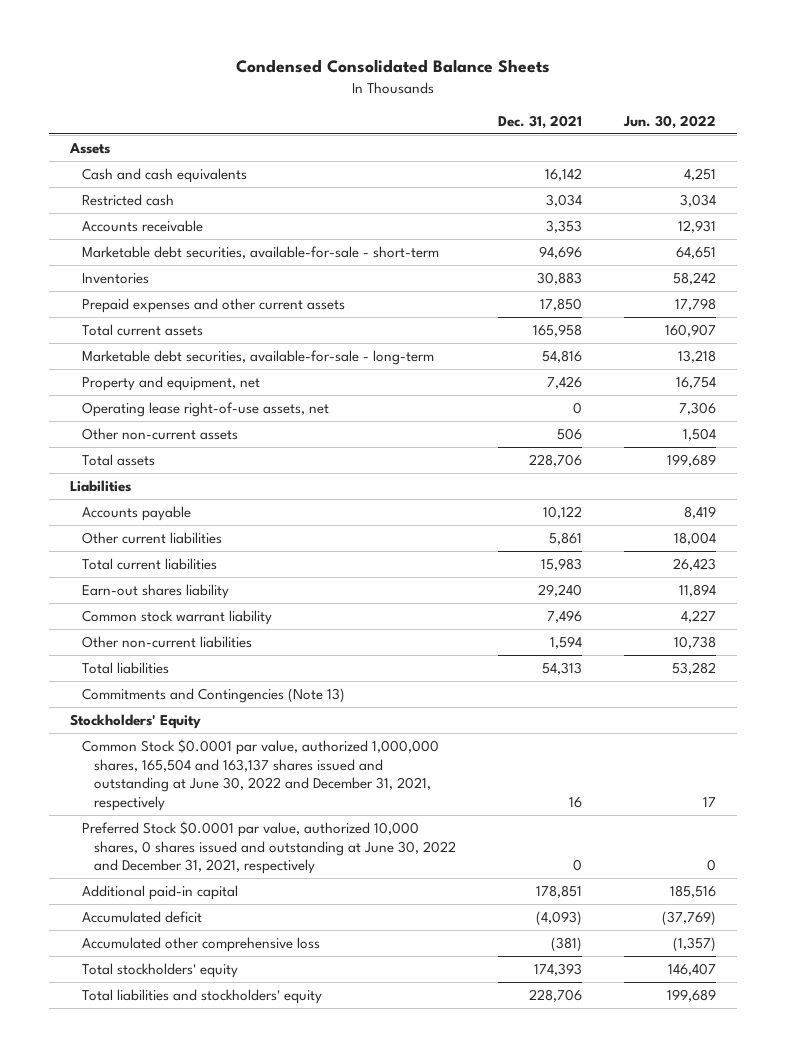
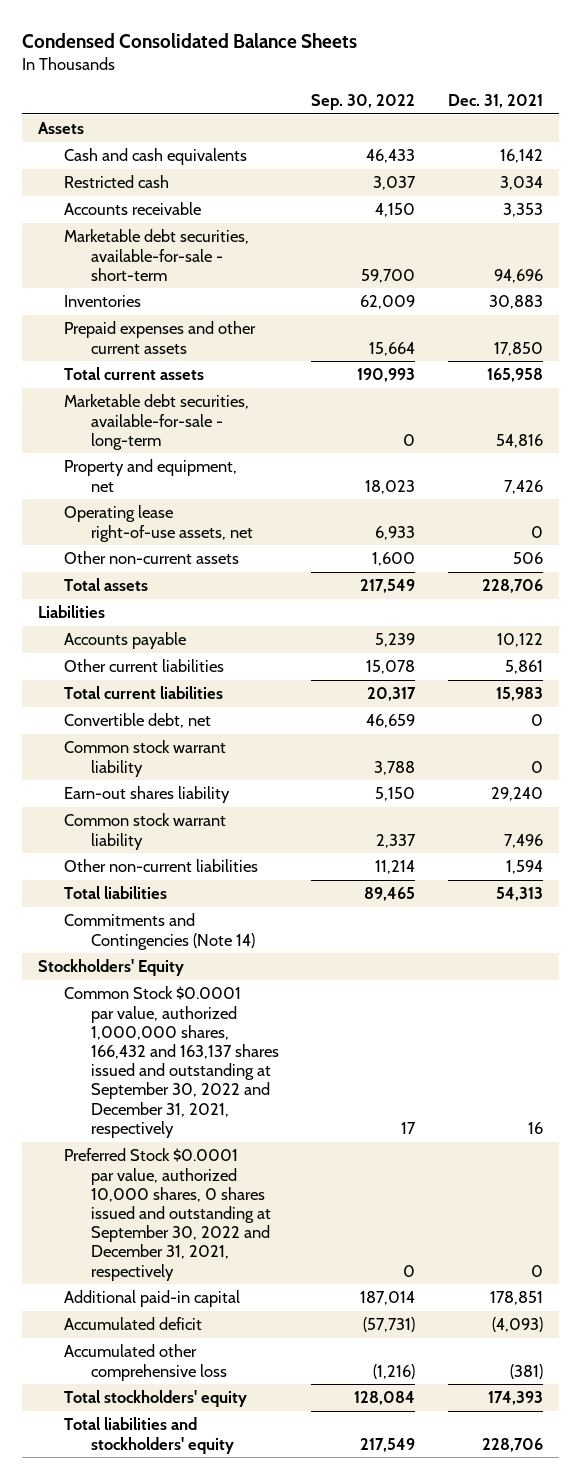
- | Dec. 31, 2021 | Jun. 30, 2022
+ | Sep. 30, 2022 | Dec. 31, 2021
+ Convertible debt, net | 46,659 | 0
+ Common stock warrant liability | 3,788 | 0
- Commitments and Contingencies (Note 13)
+ Commitments and Contingencies (Note 14)
- Common Stock $0.0001 par value, authorized 1,000,000 shares, 165,504 and 163,137 shares issued and outstanding at June 30, 2022 and December 31, 2021, respectively | 16 | 17
- Preferred Stock $0.0001 par value, authorized 10,000 shares, 0 shares issued and outstanding at June 30, 2022 and December 31, 2021, respectively | 0 | 0
+ Common Stock $0.0001 par value, authorized 1,000,000 shares, 166,432 and 163,137 shares issued and outstanding at September 30, 2022 and December 31, 2021, respectively | 17 | 16
+ Preferred Stock $0.0001 par value, authorized 10,000 shares, 0 shares issued and outstanding at September 30, 2022 and December 31, 2021, respectively | 0 | 0

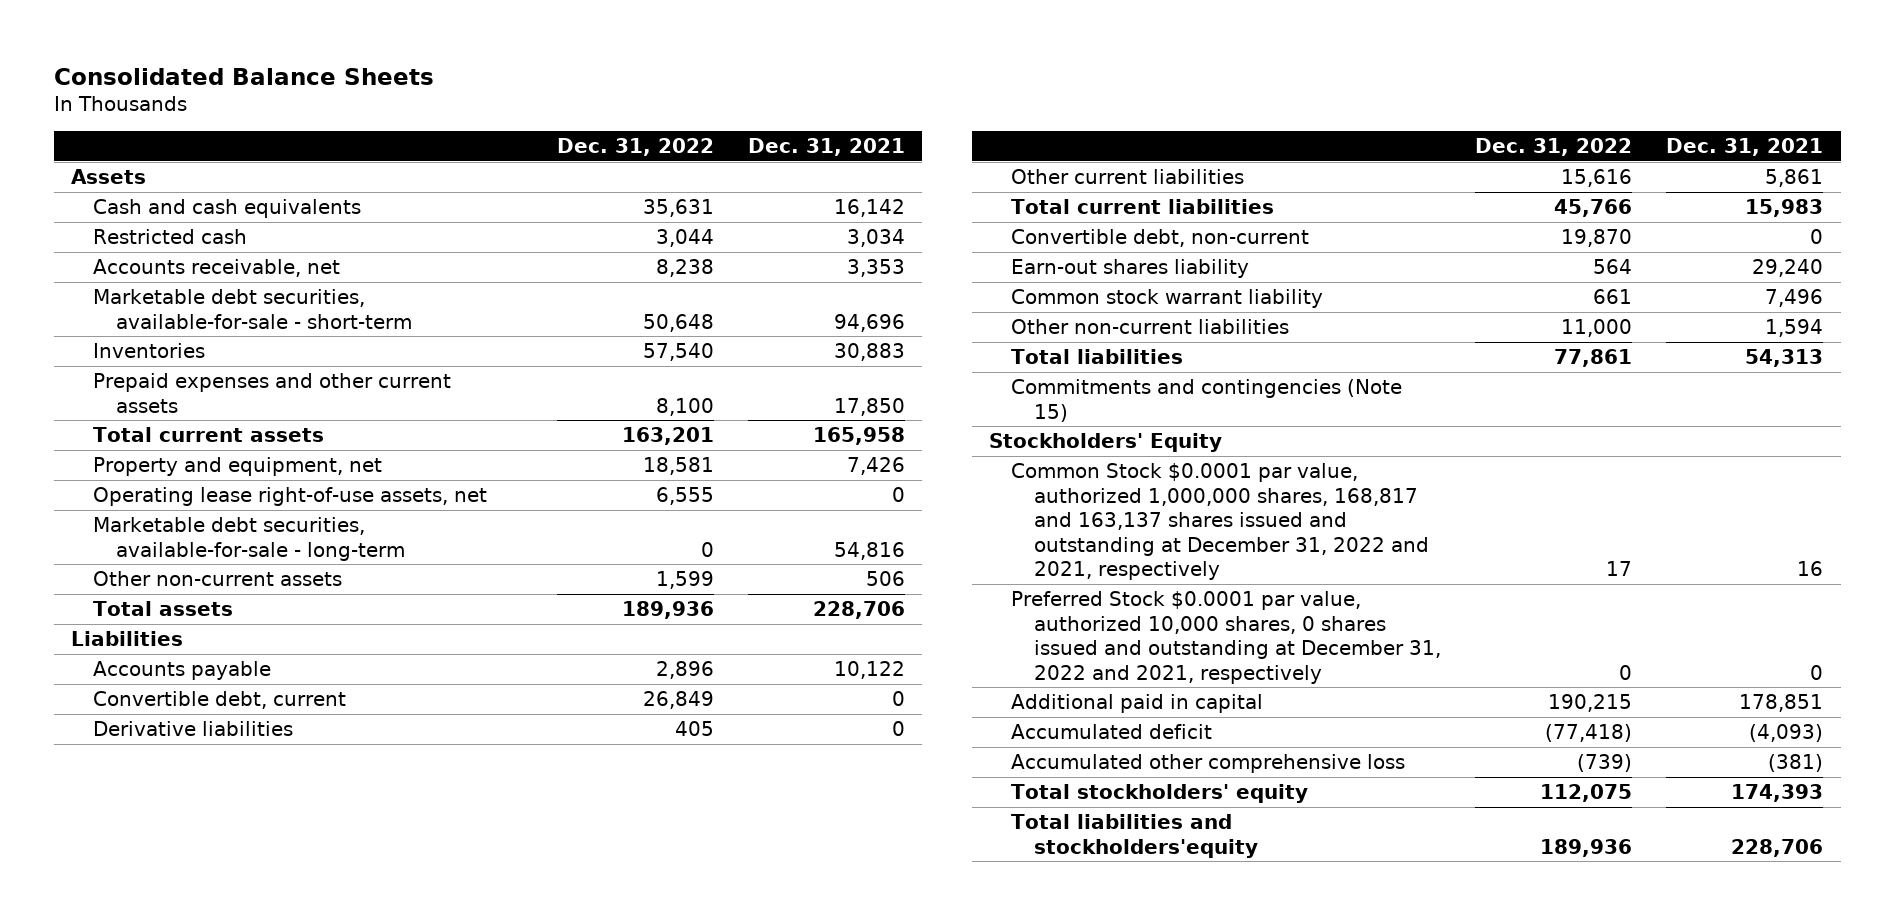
- Condensed Consolidated Balance Sheets
+ Consolidated Balance Sheets
- | Sep. 30, 2022 | Dec. 31, 2021
+ | Dec. 31, 2022 | Dec. 31, 2021
- Accounts receivable | 4,150 | 3,353
+ Accounts receivable, net | 8,238 | 3,353
moved down: Marketable debt securities, available-for-sale - long-term | 0 | 54,816
+ Convertible debt, current | 26,849 | 0
+ Derivative liabilities | 405 | 0
- Convertible debt, net | 46,659 | 0
- Common stock warrant liability | 3,788 | 0
+ Convertible debt, non-current | 19,870 | 0
- Commitments and Contingencies (Note 14)
+ Commitments and contingencies (Note 15)
- Common Stock $0.0001 par value, authorized 1,000,000 shares, 166,432 and 163,137 shares issued and outstanding at September 30, 2022 and December 31, 2021, respectively | 17 | 16
- Preferred Stock $0.0001 par value, authorized 10,000 shares, 0 shares issued and outstanding at September 30, 2022 and December 31, 2021, respectively | 0 | 0
- Additional paid-in capital | 187,014 | 178,851
+ Common Stock $0.0001 par value, authorized 1,000,000 shares, 168,817 and 163,137 shares issued and outstanding at December 31, 2022 and 2021, respectively | 17 | 16
+ Preferred Stock $0.0001 par value, authorized 10,000 shares, 0 shares issued and outstanding at December 31, 2022 and 2021, respectively | 0 | 0
+ Additional paid in capital | 190,215 | 178,851
- Total liabilities and stockholders' equity | 217,549 | 228,706
+ Total liabilities and stockholders'equity | 189,936 | 228,706

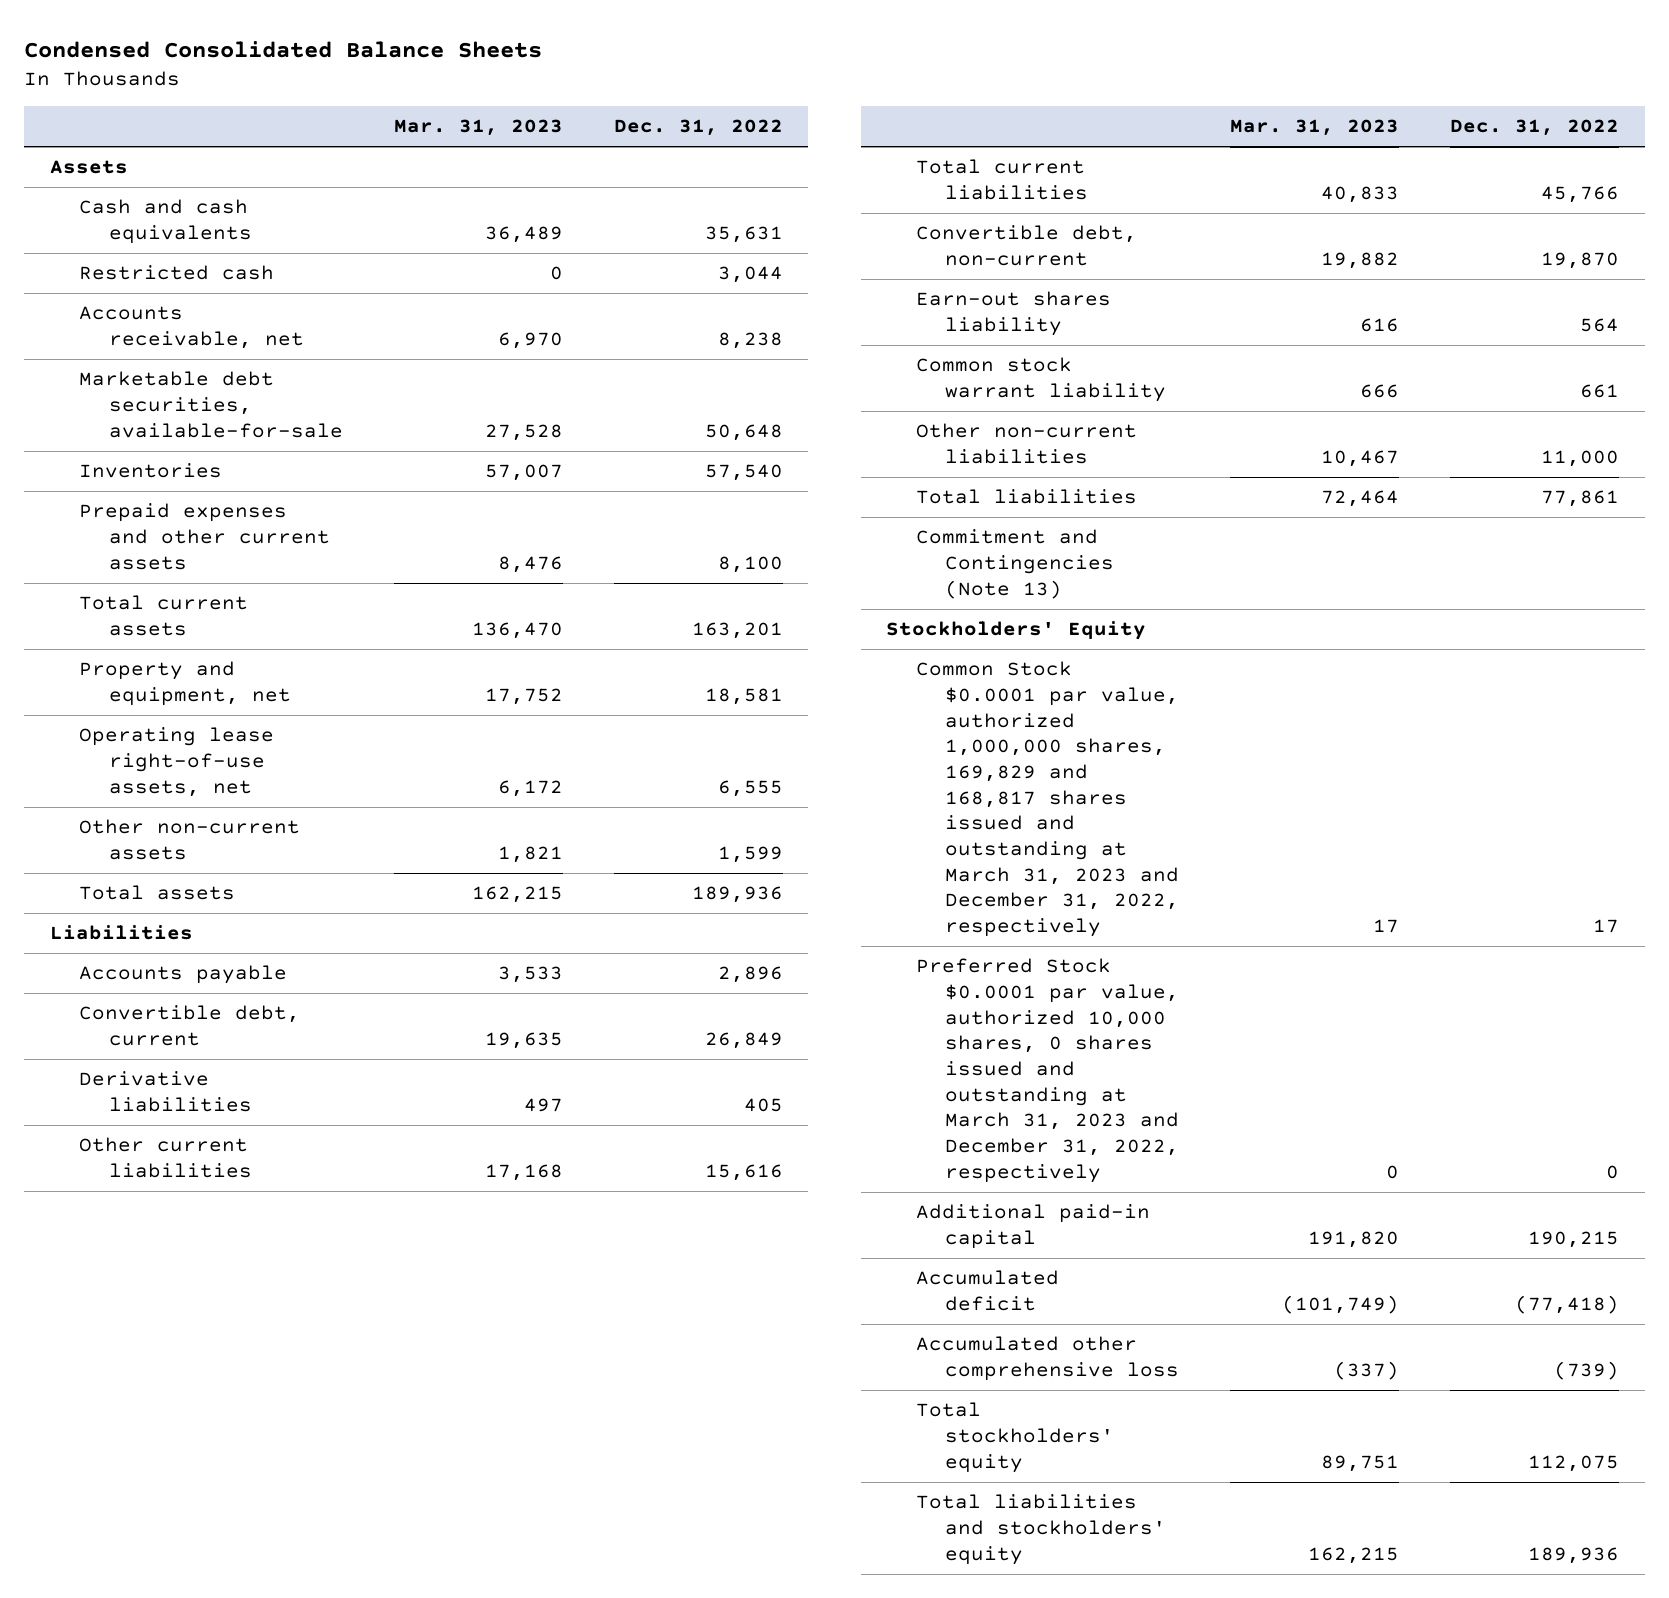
- Consolidated Balance Sheets
+ Condensed Consolidated Balance Sheets
- | Dec. 31, 2022 | Dec. 31, 2021
+ | Mar. 31, 2023 | Dec. 31, 2022
- Marketable debt securities, available-for-sale - short-term | 50,648 | 94,696
+ Marketable debt securities, available-for-sale | 27,528 | 50,648
- Marketable debt securities, available-for-sale - long-term | 0 | 54,816
- Commitments and contingencies (Note 15)
+ Commitment and Contingencies (Note 13)
- Common Stock $0.0001 par value, authorized 1,000,000 shares, 168,817 and 163,137 shares issued and outstanding at December 31, 2022 and 2021, respectively | 17 | 16
- Preferred Stock $0.0001 par value, authorized 10,000 shares, 0 shares issued and outstanding at December 31, 2022 and 2021, respectively | 0 | 0
- Additional paid in capital | 190,215 | 178,851
+ Common Stock $0.0001 par value, authorized 1,000,000 shares, 169,829 and 168,817 shares issued and outstanding at March 31, 2023 and December 31, 2022, respectively | 17 | 17
+ Preferred Stock $0.0001 par value, authorized 10,000 shares, 0 shares issued and outstanding at March 31, 2023 and December 31, 2022, respectively | 0 | 0
+ Additional paid-in capital | 191,820 | 190,215
- Total liabilities and stockholders'equity | 189,936 | 228,706
+ Total liabilities and stockholders' equity | 162,215 | 189,936

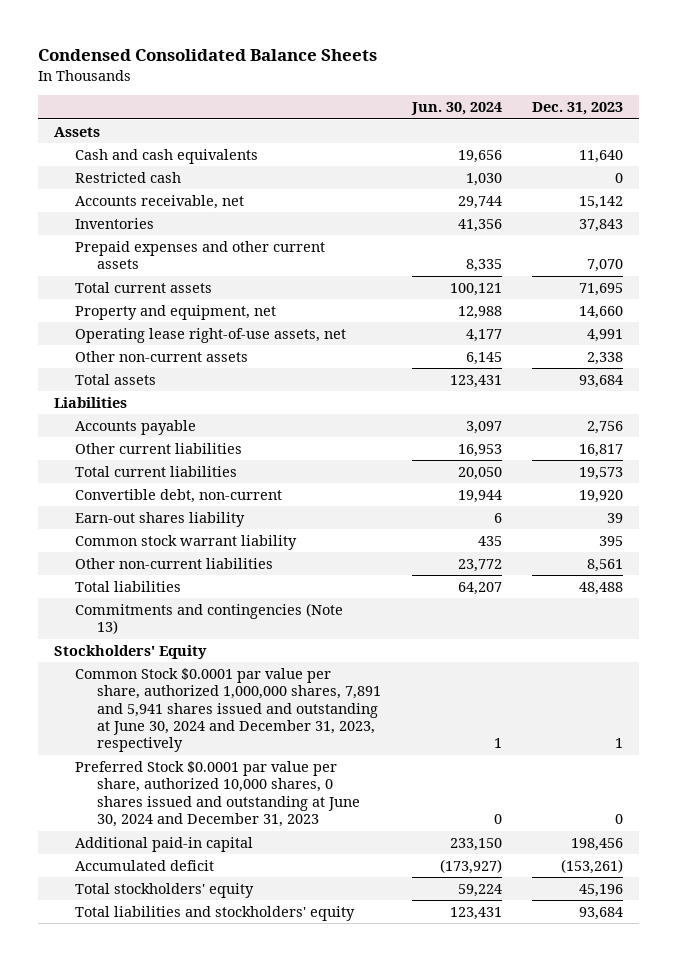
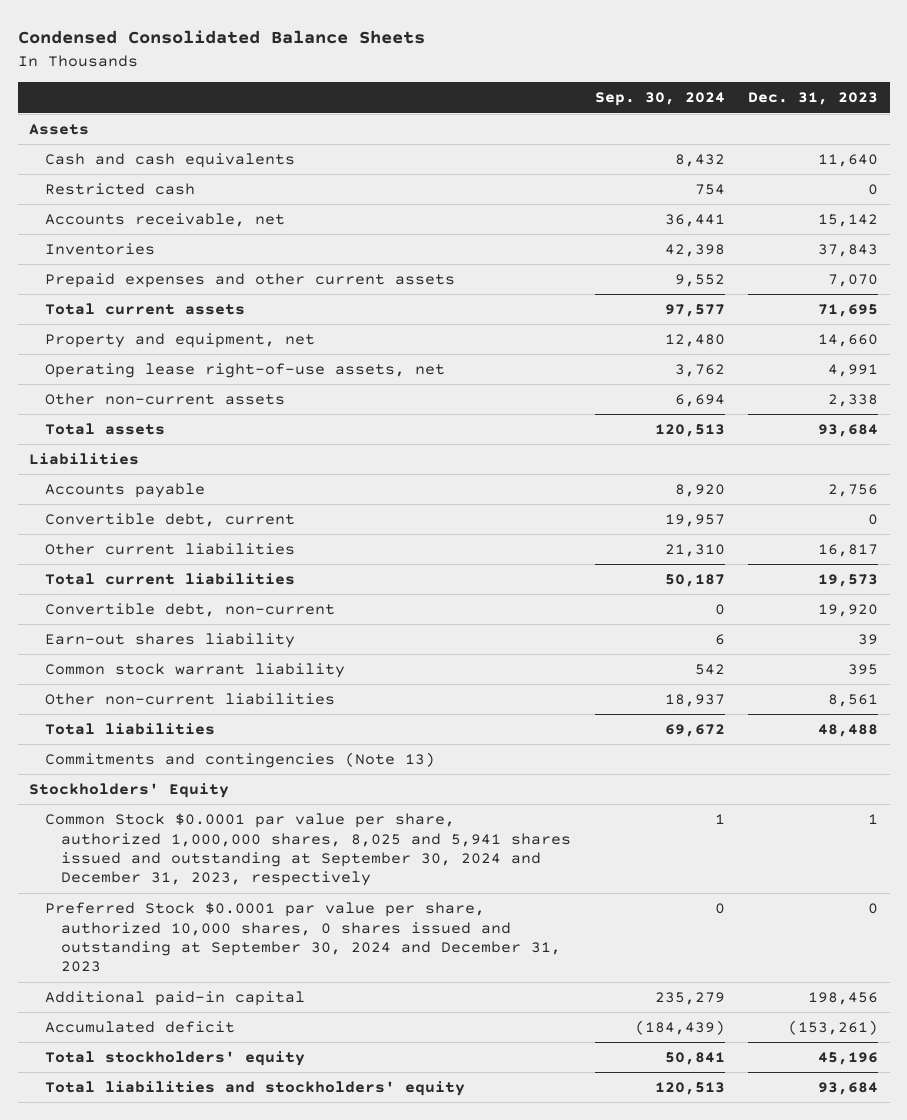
- | Jun. 30, 2024 | Dec. 31, 2023
+ | Sep. 30, 2024 | Dec. 31, 2023
+ Convertible debt, current | 19,957 | 0
- Common Stock $0.0001 par value per share, authorized 1,000,000 shares, 7,891 and 5,941 shares issued and outstanding at June 30, 2024 and December 31, 2023, respectively | 1 | 1
- Preferred Stock $0.0001 par value per share, authorized 10,000 shares, 0 shares issued and outstanding at June 30, 2024 and December 31, 2023 | 0 | 0
+ Common Stock $0.0001 par value per share, authorized 1,000,000 shares, 8,025 and 5,941 shares issued and outstanding at September 30, 2024 and December 31, 2023, respectively | 1 | 1
+ Preferred Stock $0.0001 par value per share, authorized 10,000 shares, 0 shares issued and outstanding at September 30, 2024 and December 31, 2023 | 0 | 0

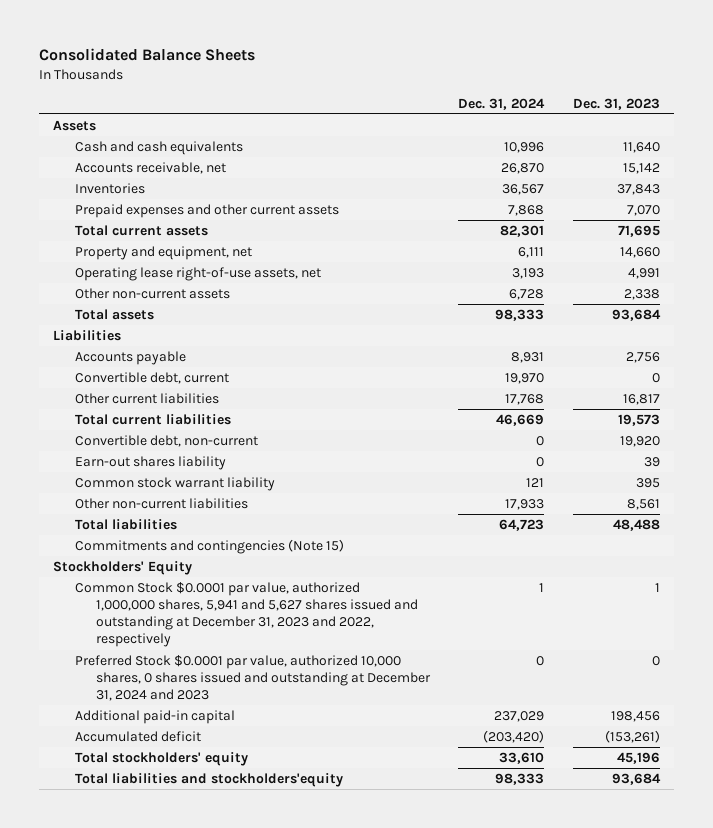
- Condensed Consolidated Balance Sheets
+ Consolidated Balance Sheets
- | Sep. 30, 2024 | Dec. 31, 2023
+ | Dec. 31, 2024 | Dec. 31, 2023
- Restricted cash | 754 | 0
- Commitments and contingencies (Note 13)
+ Commitments and contingencies (Note 15)
- Common Stock $0.0001 par value per share, authorized 1,000,000 shares, 8,025 and 5,941 shares issued and outstanding at September 30, 2024 and December 31, 2023, respectively | 1 | 1
- Preferred Stock $0.0001 par value per share, authorized 10,000 shares, 0 shares issued and outstanding at September 30, 2024 and December 31, 2023 | 0 | 0
+ Common Stock $0.0001 par value, authorized 1,000,000 shares, 5,941 and 5,627 shares issued and outstanding at December 31, 2023 and 2022, respectively | 1 | 1
+ Preferred Stock $0.0001 par value, authorized 10,000 shares, 0 shares issued and outstanding at December 31, 2024 and 2023 | 0 | 0
- Total liabilities and stockholders' equity | 120,513 | 93,684
+ Total liabilities and stockholders'equity | 98,333 | 93,684

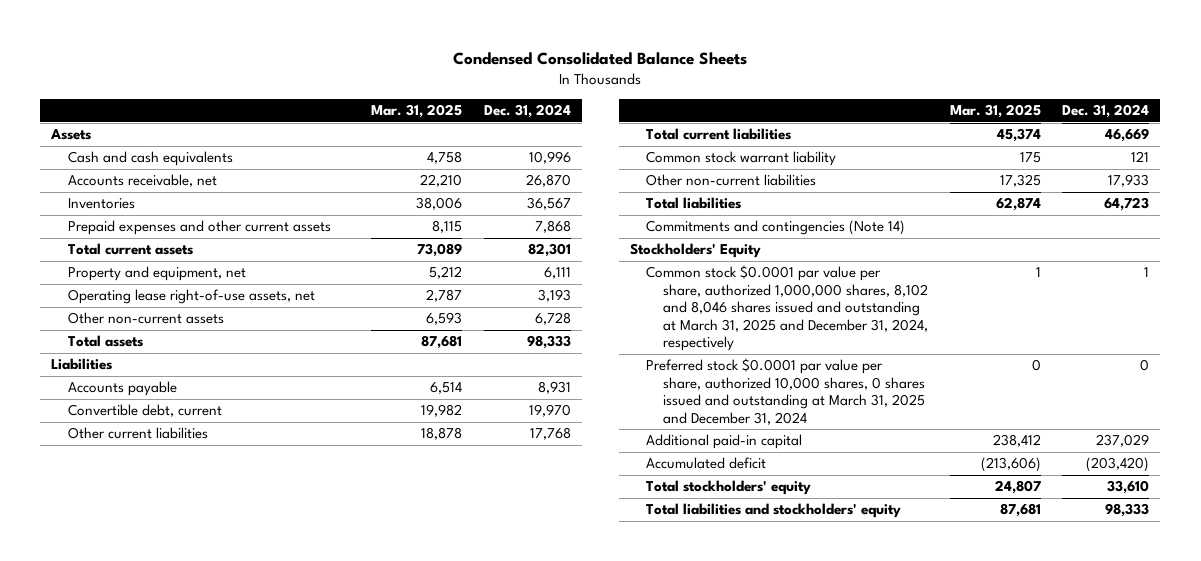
- Consolidated Balance Sheets
+ Condensed Consolidated Balance Sheets
- | Dec. 31, 2024 | Dec. 31, 2023
+ | Mar. 31, 2025 | Dec. 31, 2024
- Convertible debt, non-current | 0 | 19,920
- Earn-out shares liability | 0 | 39
- Commitments and contingencies (Note 15)
+ Commitments and contingencies (Note 14)
- Common Stock $0.0001 par value, authorized 1,000,000 shares, 5,941 and 5,627 shares issued and outstanding at December 31, 2023 and 2022, respectively | 1 | 1
- Preferred Stock $0.0001 par value, authorized 10,000 shares, 0 shares issued and outstanding at December 31, 2024 and 2023 | 0 | 0
+ Common stock $0.0001 par value per share, authorized 1,000,000 shares, 8,102 and 8,046 shares issued and outstanding at March 31, 2025 and December 31, 2024, respectively | 1 | 1
+ Preferred stock $0.0001 par value per share, authorized 10,000 shares, 0 shares issued and outstanding at March 31, 2025 and December 31, 2024 | 0 | 0
- Total liabilities and stockholders'equity | 98,333 | 93,684
+ Total liabilities and stockholders' equity | 87,681 | 98,333

